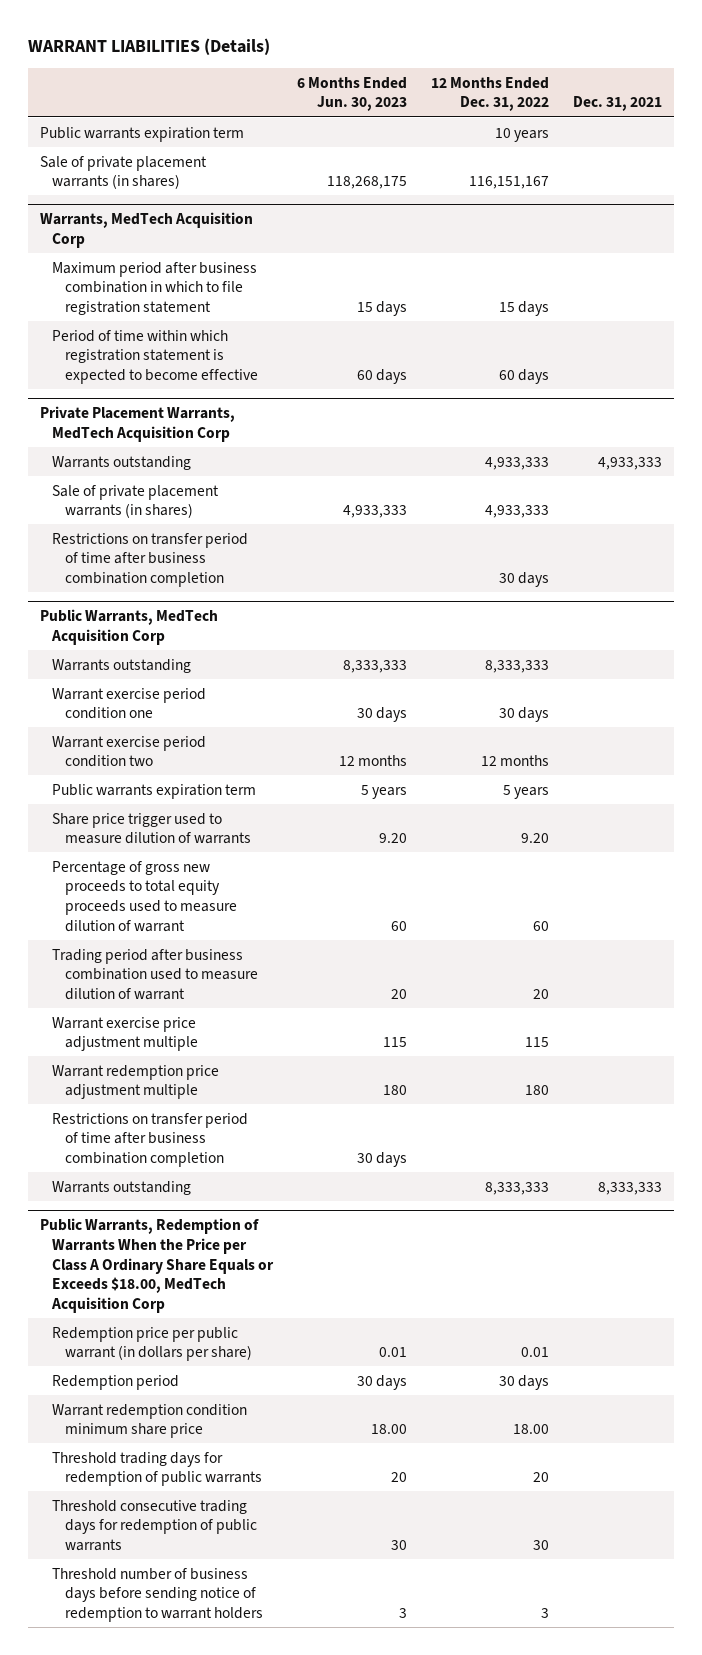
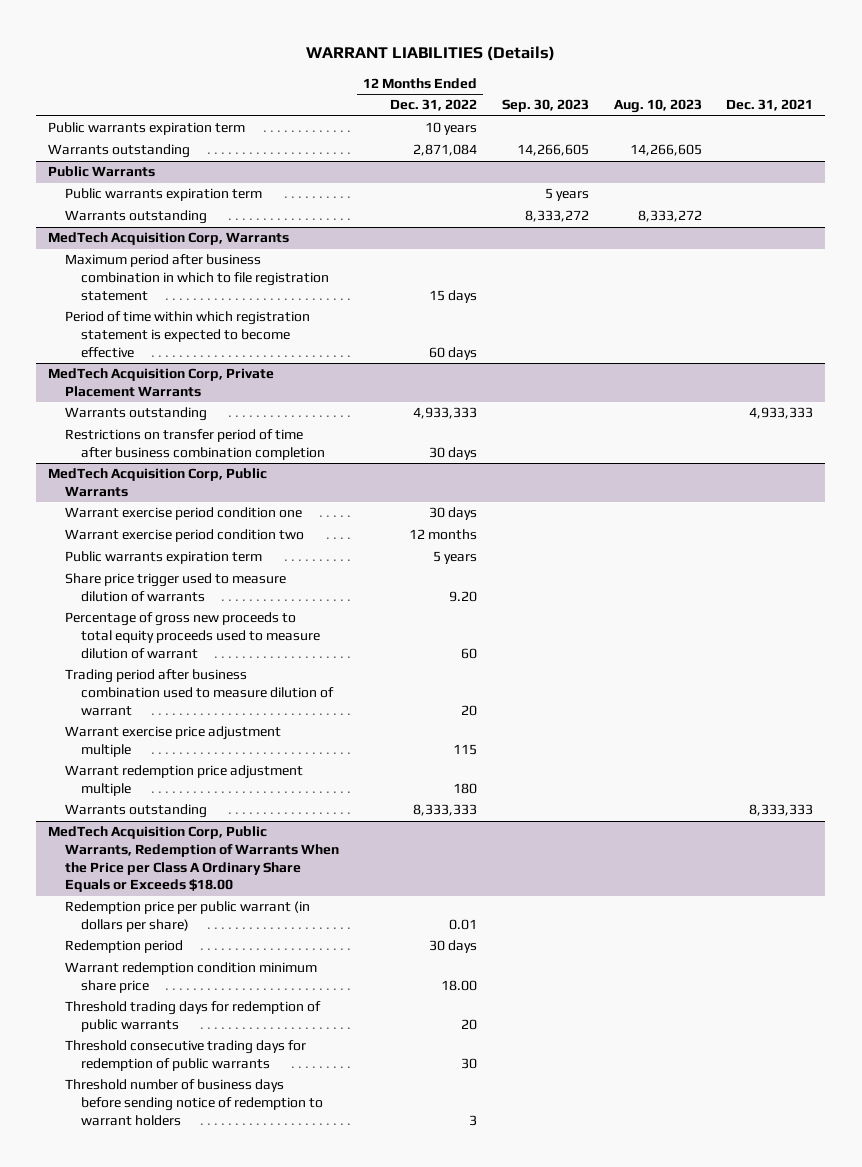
- | 6 Months Ended Jun. 30, 2023 | 12 Months Ended Dec. 31, 2022 | Dec. 31, 2021
+ | 12 Months Ended Dec. 31, 2022 | Sep. 30, 2023 | Aug. 10, 2023 | Dec. 31, 2021
- Sale of private placement warrants (in shares) | 118,268,175 | 116,151,167 |
- Warrants, MedTech Acquisition Corp
+ Warrants outstanding | 2,871,084 | 14,266,605 | 14,266,605 |
+ Public Warrants
+ Public warrants expiration term | | 5 years | |
+ Warrants outstanding | | 8,333,272 | 8,333,272 |
+ MedTech Acquisition Corp, Warrants
- Private Placement Warrants, MedTech Acquisition Corp
+ MedTech Acquisition Corp, Private Placement Warrants
- Sale of private placement warrants (in shares) | 4,933,333 | 4,933,333 |
- Public Warrants, MedTech Acquisition Corp
- Warrants outstanding | 8,333,333 | 8,333,333 |
+ MedTech Acquisition Corp, Public Warrants
- Restrictions on transfer period of time after business combination completion | 30 days | |
- Public Warrants, Redemption of Warrants When the Price per Class A Ordinary Share Equals or Exceeds $18.00, MedTech Acquisition Corp
+ MedTech Acquisition Corp, Public Warrants, Redemption of Warrants When the Price per Class A Ordinary Share Equals or Exceeds $18.00

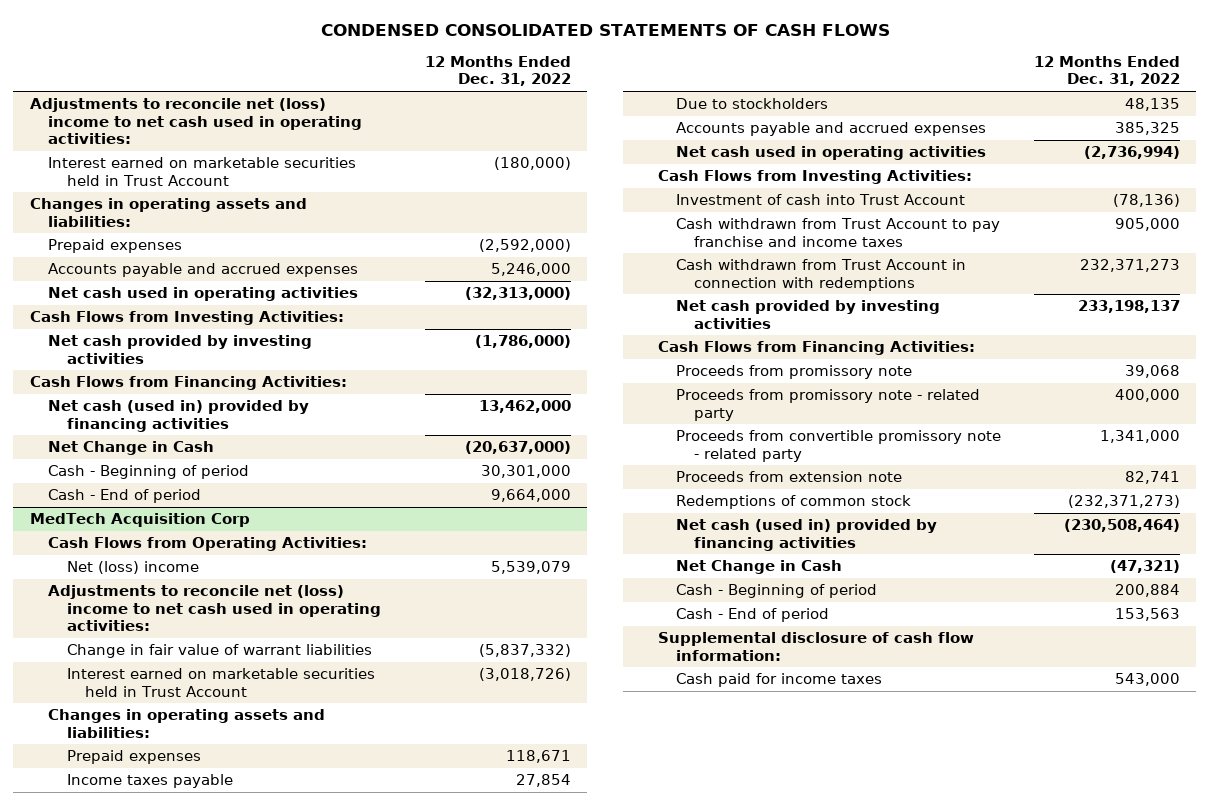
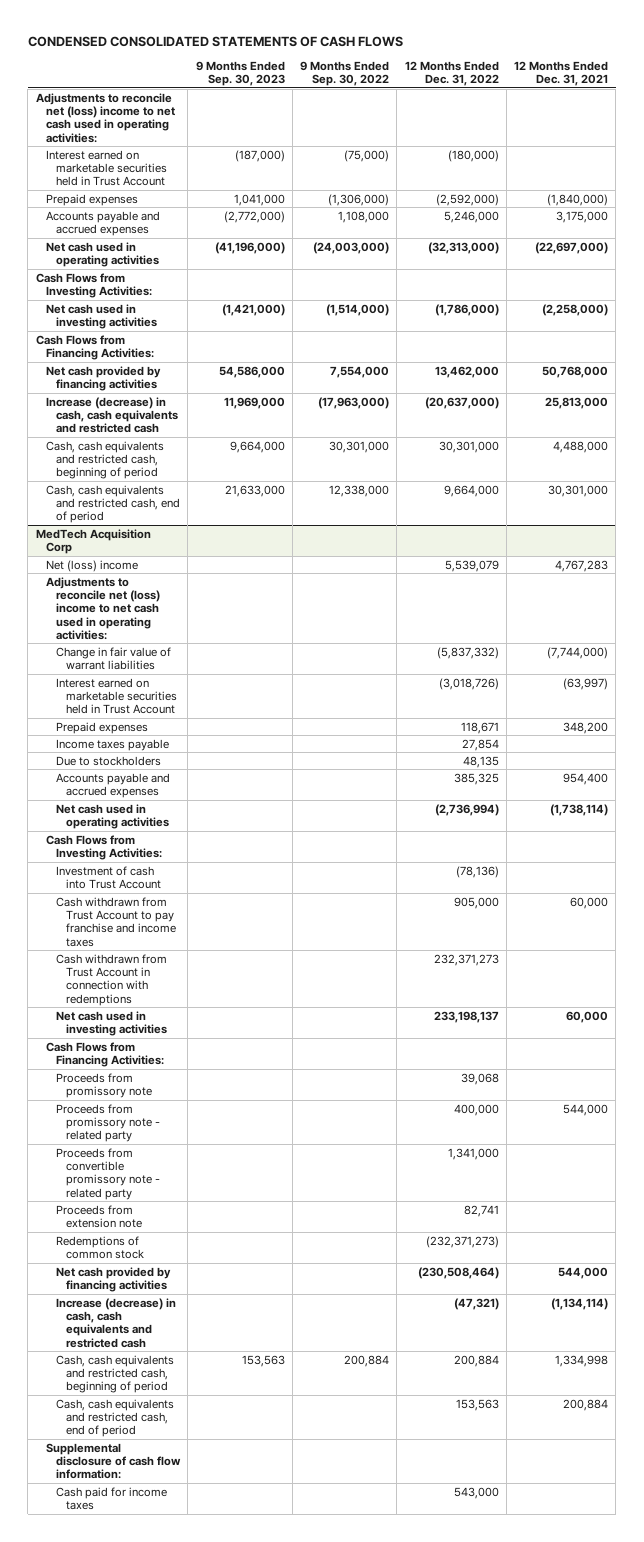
- | 12 Months Ended Dec. 31, 2022
+ | 9 Months Ended Sep. 30, 2023 | 9 Months Ended Sep. 30, 2022 | 12 Months Ended Dec. 31, 2022 | 12 Months Ended Dec. 31, 2021
- Changes in operating assets and liabilities:
- Net cash provided by investing activities | (1,786,000)
+ Net cash used in investing activities | (1,421,000) | (1,514,000) | (1,786,000) | (2,258,000)
- Net cash (used in) provided by financing activities | 13,462,000
- Net Change in Cash | (20,637,000)
- Cash - Beginning of period | 30,301,000
- Cash - End of period | 9,664,000
+ Net cash provided by financing activities | 54,586,000 | 7,554,000 | 13,462,000 | 50,768,000
+ Increase (decrease) in cash, cash equivalents and restricted cash | 11,969,000 | (17,963,000) | (20,637,000) | 25,813,000
+ Cash, cash equivalents and restricted cash, beginning of period | 9,664,000 | 30,301,000 | 30,301,000 | 4,488,000
+ Cash, cash equivalents and restricted cash, end of period | 21,633,000 | 12,338,000 | 9,664,000 | 30,301,000
@ MedTech Acquisition Corp
- Cash Flows from Operating Activities:
- Changes in operating assets and liabilities:
- Net cash provided by investing activities | 233,198,137
+ Net cash used in investing activities | | | 233,198,137 | 60,000
- Net cash (used in) provided by financing activities | (230,508,464)
- Net Change in Cash | (47,321)
- Cash - Beginning of period | 200,884
- Cash - End of period | 153,563
+ Net cash provided by financing activities | | | (230,508,464) | 544,000
+ Increase (decrease) in cash, cash equivalents and restricted cash | | | (47,321) | (1,134,114)
+ Cash, cash equivalents and restricted cash, beginning of period | 153,563 | 200,884 | 200,884 | 1,334,998
+ Cash, cash equivalents and restricted cash, end of period | | | 153,563 | 200,884

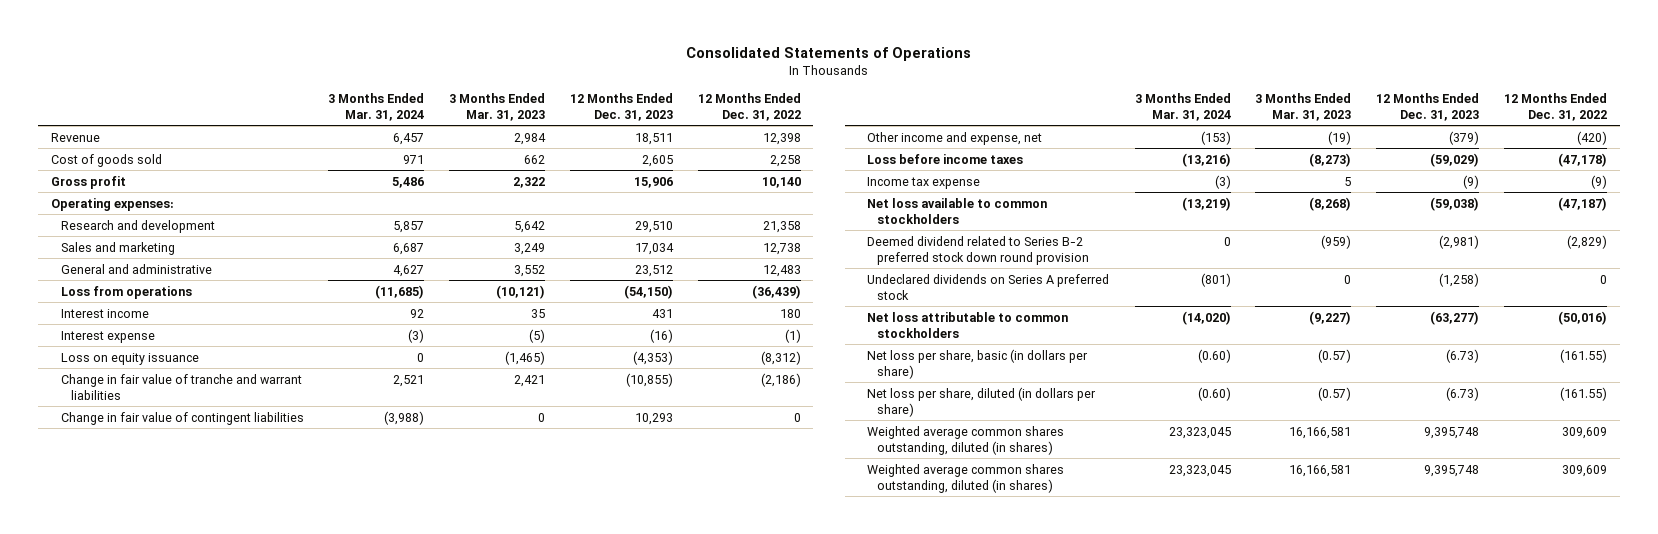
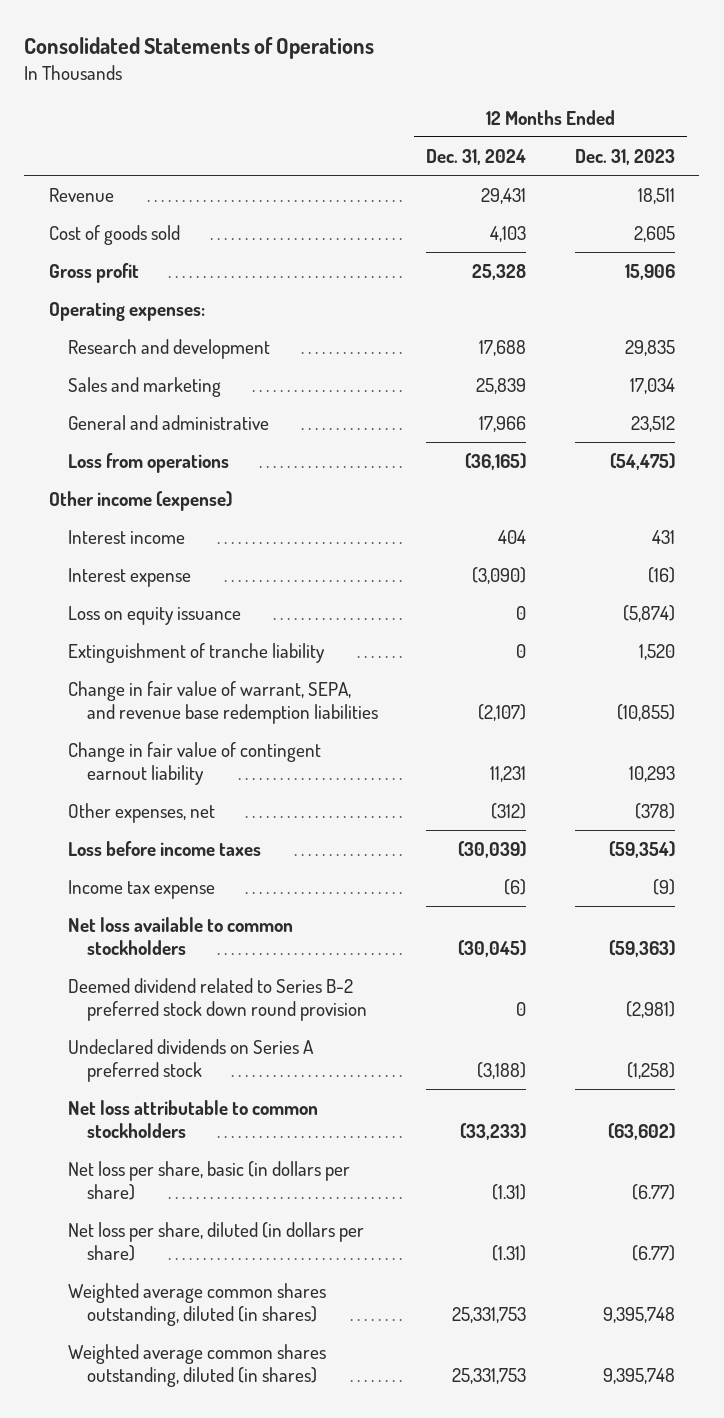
- | 3 Months Ended Mar. 31, 2024 | 3 Months Ended Mar. 31, 2023 | 12 Months Ended Dec. 31, 2023 | 12 Months Ended Dec. 31, 2022
+ | 12 Months Ended Dec. 31, 2024 | 12 Months Ended Dec. 31, 2023
- Research and development | 5,857 | 5,642 | 29,510 | 21,358
+ Research and development | 17,688 | 29,835
- Loss from operations | (11,685) | (10,121) | (54,150) | (36,439)
+ Loss from operations | (36,165) | (54,475)
+ Other income (expense)
- Loss on equity issuance | 0 | (1,465) | (4,353) | (8,312)
- Change in fair value of tranche and warrant liabilities | 2,521 | 2,421 | (10,855) | (2,186)
- Change in fair value of contingent liabilities | (3,988) | 0 | 10,293 | 0
- Other income and expense, net | (153) | (19) | (379) | (420)
- Loss before income taxes | (13,216) | (8,273) | (59,029) | (47,178)
+ Loss on equity issuance | 0 | (5,874)
+ Extinguishment of tranche liability | 0 | 1,520
+ Change in fair value of warrant, SEPA, and revenue base redemption liabilities | (2,107) | (10,855)
+ Change in fair value of contingent earnout liability | 11,231 | 10,293
+ Other expenses, net | (312) | (378)
+ Loss before income taxes | (30,039) | (59,354)
- Net loss available to common stockholders | (13,219) | (8,268) | (59,038) | (47,187)
+ Net loss available to common stockholders | (30,045) | (59,363)
- Net loss attributable to common stockholders | (14,020) | (9,227) | (63,277) | (50,016)
- Net loss per share, basic (in dollars per share) | (0.60) | (0.57) | (6.73) | (161.55)
- Net loss per share, diluted (in dollars per share) | (0.60) | (0.57) | (6.73) | (161.55)
+ Net loss attributable to common stockholders | (33,233) | (63,602)
+ Net loss per share, basic (in dollars per share) | (1.31) | (6.77)
+ Net loss per share, diluted (in dollars per share) | (1.31) | (6.77)

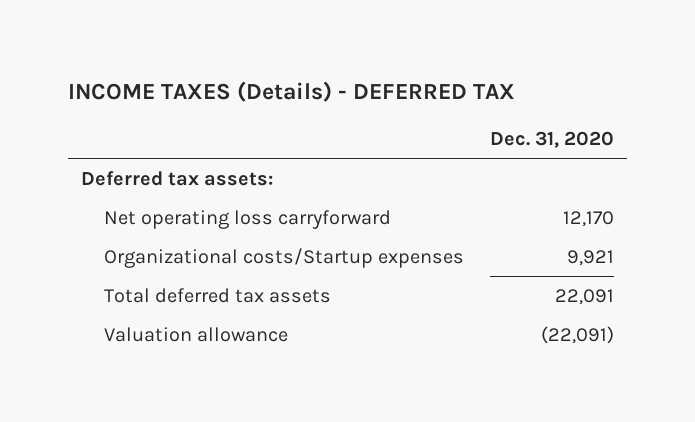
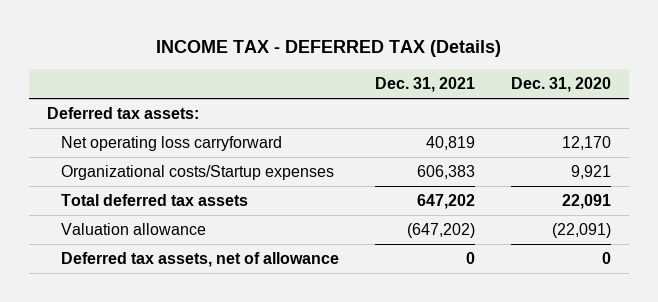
- INCOME TAXES (Details) - DEFERRED TAX
+ INCOME TAX - DEFERRED TAX (Details)
- | Dec. 31, 2020
+ | Dec. 31, 2021 | Dec. 31, 2020
+ Deferred tax assets, net of allowance | 0 | 0

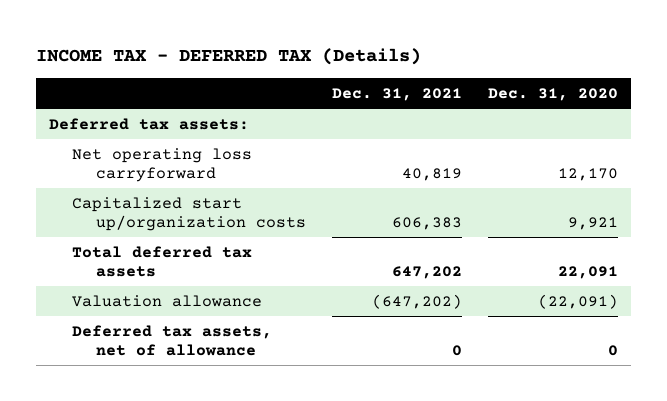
- Organizational costs/Startup expenses | 606,383 | 9,921
+ Capitalized start up/organization costs | 606,383 | 9,921

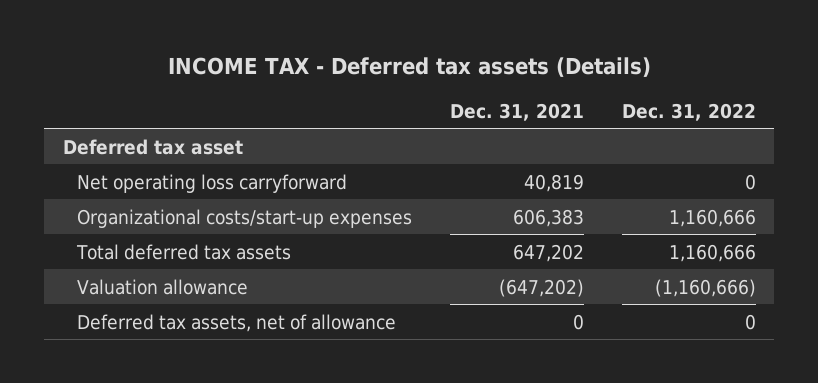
- INCOME TAX - DEFERRED TAX (Details)
+ INCOME TAX - Deferred tax assets (Details)
- | Dec. 31, 2021 | Dec. 31, 2020
+ | Dec. 31, 2021 | Dec. 31, 2022
- Deferred tax assets:
+ Deferred tax asset
- Capitalized start up/organization costs | 606,383 | 9,921
+ Organizational costs/start-up expenses | 606,383 | 1,160,666

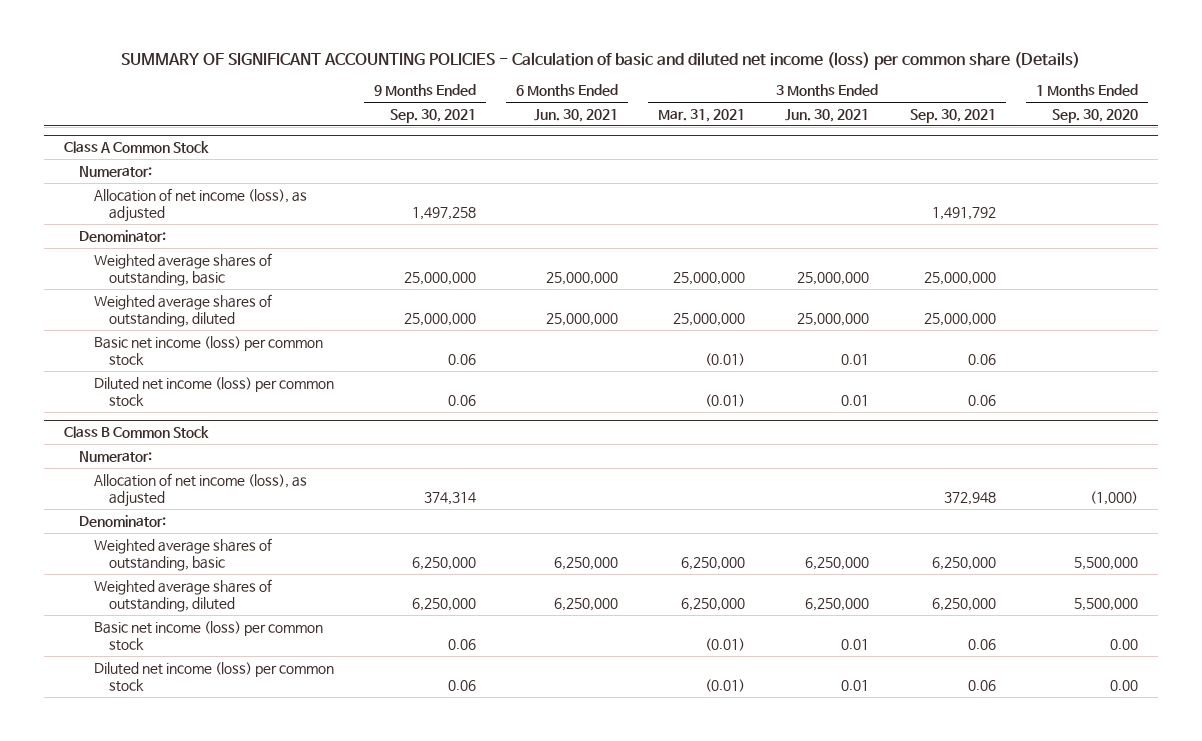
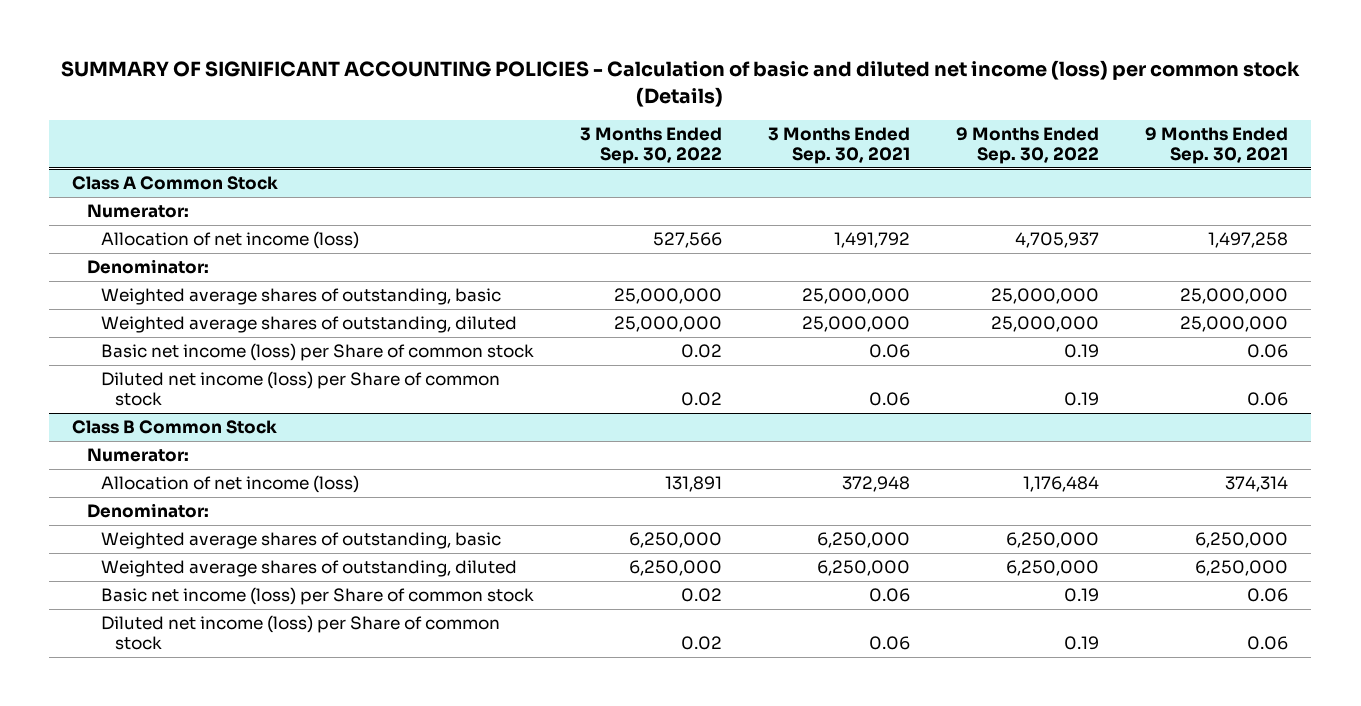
- SUMMARY OF SIGNIFICANT ACCOUNTING POLICIES - Calculation of basic and diluted net income (loss) per common share (Details)
+ SUMMARY OF SIGNIFICANT ACCOUNTING POLICIES - Calculation of basic and diluted net income (loss) per common stock (Details)
- | 9 Months Ended Sep. 30, 2021 | 6 Months Ended Jun. 30, 2021 | 3 Months Ended Mar. 31, 2021 | 3 Months Ended Jun. 30, 2021 | 3 Months Ended Sep. 30, 2021 | 1 Months Ended Sep. 30, 2020
+ | 3 Months Ended Sep. 30, 2022 | 3 Months Ended Sep. 30, 2021 | 9 Months Ended Sep. 30, 2022 | 9 Months Ended Sep. 30, 2021
@ Class A Common Stock
- Allocation of net income (loss), as adjusted | 1,497,258 | | | | 1,491,792 |
+ Allocation of net income (loss) | 527,566 | 1,491,792 | 4,705,937 | 1,497,258
- Basic net income (loss) per common stock | 0.06 | | (0.01) | 0.01 | 0.06 |
- Diluted net income (loss) per common stock | 0.06 | | (0.01) | 0.01 | 0.06 |
+ Basic net income (loss) per Share of common stock | 0.02 | 0.06 | 0.19 | 0.06
+ Diluted net income (loss) per Share of common stock | 0.02 | 0.06 | 0.19 | 0.06
@ Class B Common Stock
- Allocation of net income (loss), as adjusted | 374,314 | | | | 372,948 | (1,000)
+ Allocation of net income (loss) | 131,891 | 372,948 | 1,176,484 | 374,314
- Basic net income (loss) per common stock | 0.06 | | (0.01) | 0.01 | 0.06 | 0.00
- Diluted net income (loss) per common stock | 0.06 | | (0.01) | 0.01 | 0.06 | 0.00
+ Basic net income (loss) per Share of common stock | 0.02 | 0.06 | 0.19 | 0.06
+ Diluted net income (loss) per Share of common stock | 0.02 | 0.06 | 0.19 | 0.06

